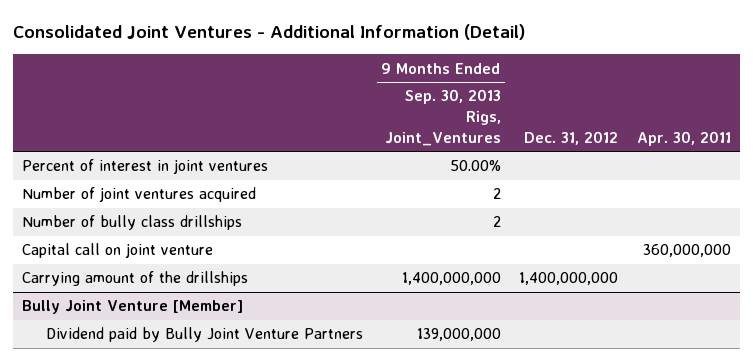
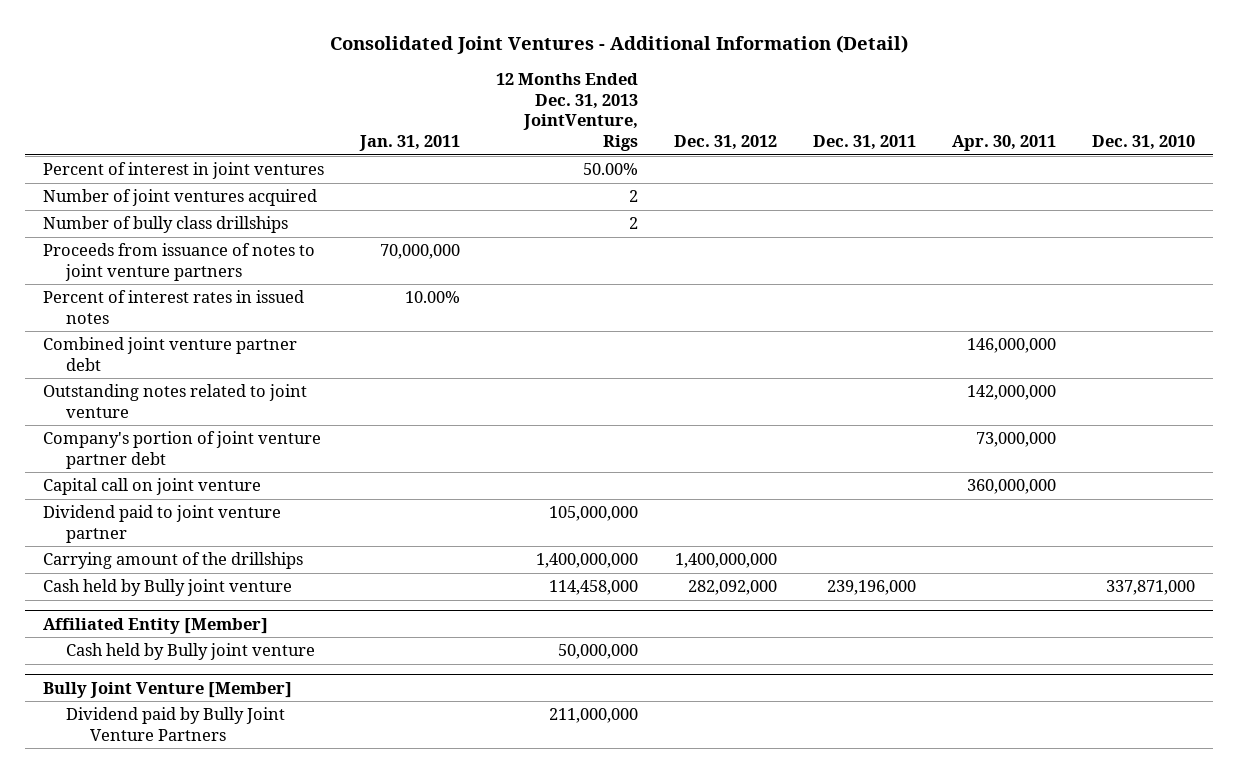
- | 9 Months Ended Sep. 30, 2013 Rigs, Joint_Ventures | Dec. 31, 2012 | Apr. 30, 2011
+ | Jan. 31, 2011 | 12 Months Ended Dec. 31, 2013 JointVenture, Rigs | Dec. 31, 2012 | Dec. 31, 2011 | Apr. 30, 2011 | Dec. 31, 2010
+ Proceeds from issuance of notes to joint venture partners | 70,000,000 | | | | |
+ Percent of interest rates in issued notes | 10.00% | | | | |
+ Combined joint venture partner debt | | | | | 146,000,000 |
+ Outstanding notes related to joint venture | | | | | 142,000,000 |
+ Company's portion of joint venture partner debt | | | | | 73,000,000 |
+ Dividend paid to joint venture partner | | 105,000,000 | | | |
+ Cash held by Bully joint venture | | 114,458,000 | 282,092,000 | 239,196,000 | | 337,871,000
+ Affiliated Entity [Member]
+ Cash held by Bully joint venture | | 50,000,000 | | | |

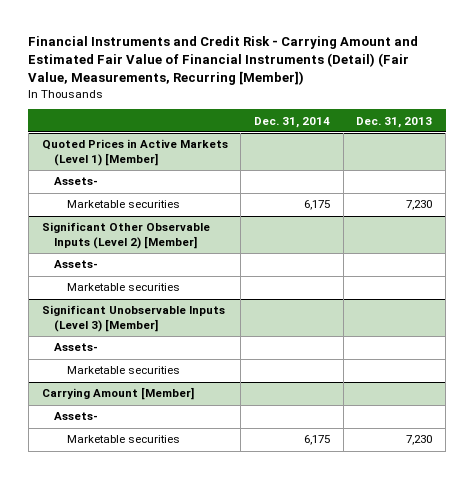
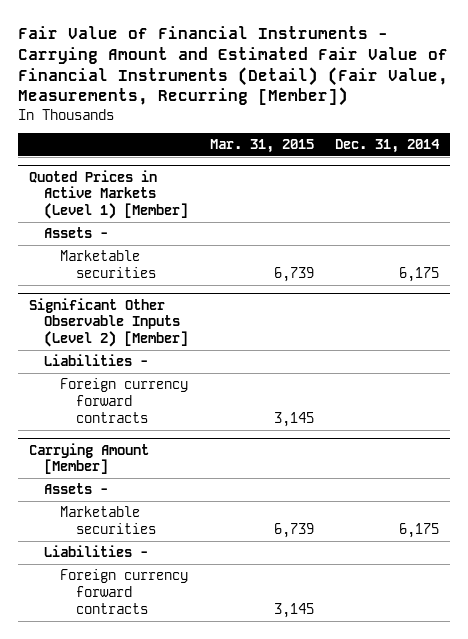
- Financial Instruments and Credit Risk - Carrying Amount and Estimated Fair Value of Financial Instruments (Detail) (Fair Value, Measurements, Recurring [Member])
+ Fair Value of Financial Instruments - Carrying Amount and Estimated Fair Value of Financial Instruments (Detail) (Fair Value, Measurements, Recurring [Member])
- | Dec. 31, 2014 | Dec. 31, 2013
+ | Mar. 31, 2015 | Dec. 31, 2014
@ Quoted Prices in Active Markets (Level 1) [Member]
- Assets-
+ Assets -
@ Significant Other Observable Inputs (Level 2) [Member]
- Assets-
- Marketable securities
- Significant Unobservable Inputs (Level 3) [Member]
- Assets-
- Marketable securities
@ Significant Other Observable Inputs (Level 2) [Member]
+ Liabilities -
+ Foreign currency forward contracts | 3,145 |
@ Carrying Amount [Member]
- Assets-
+ Assets -
+ Liabilities -
+ Foreign currency forward contracts | 3,145 |

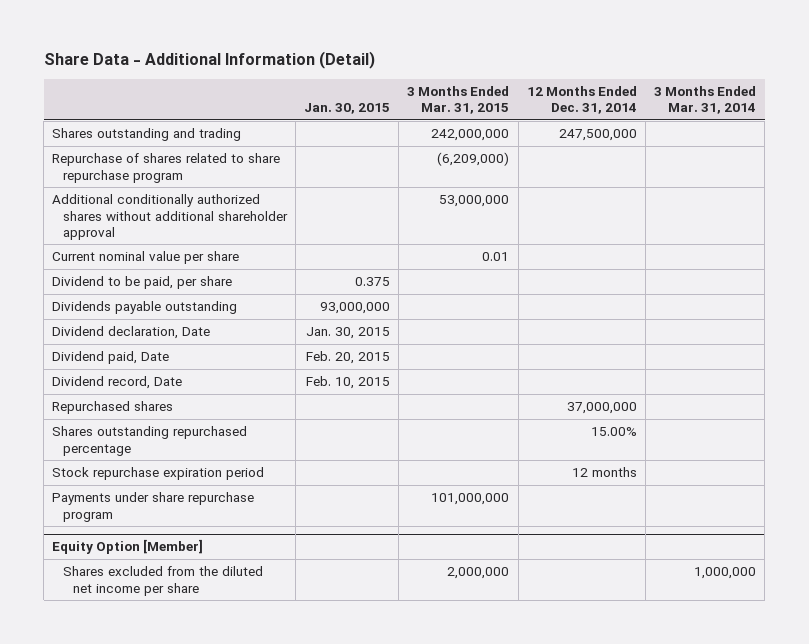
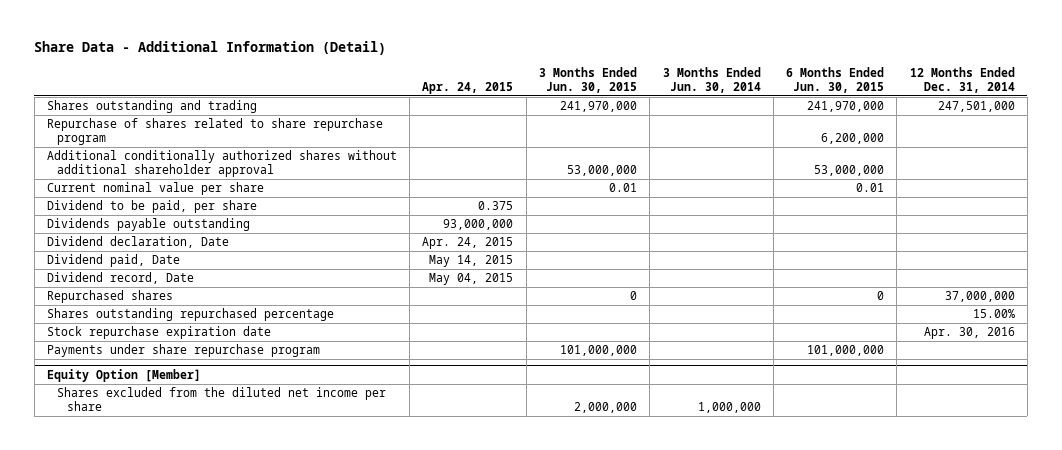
- | Jan. 30, 2015 | 3 Months Ended Mar. 31, 2015 | 12 Months Ended Dec. 31, 2014 | 3 Months Ended Mar. 31, 2014
+ | Apr. 24, 2015 | 3 Months Ended Jun. 30, 2015 | 3 Months Ended Jun. 30, 2014 | 6 Months Ended Jun. 30, 2015 | 12 Months Ended Dec. 31, 2014
- Shares outstanding and trading | | 242,000,000 | 247,500,000 |
+ Shares outstanding and trading | | 241,970,000 | | 241,970,000 | 247,501,000
- Stock repurchase expiration period | | | 12 months |
+ Stock repurchase expiration date | | | | | Apr. 30, 2016

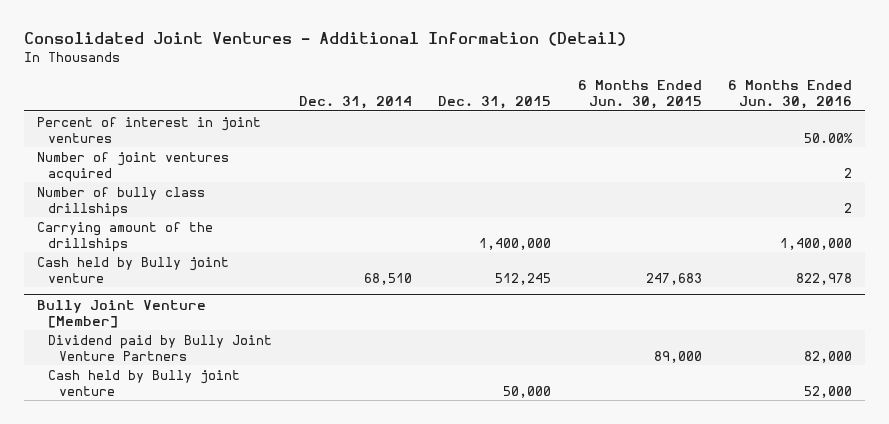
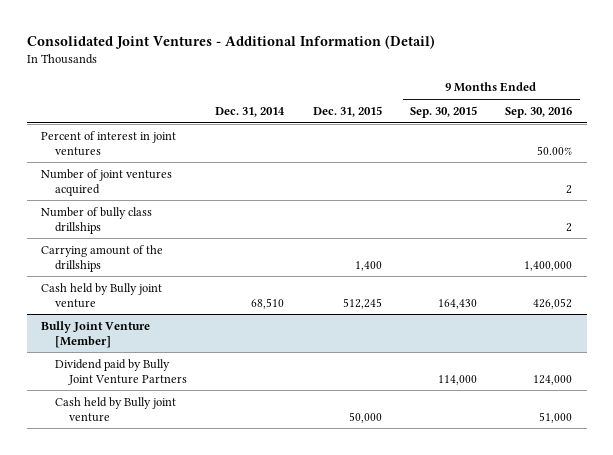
- | Dec. 31, 2014 | Dec. 31, 2015 | 6 Months Ended Jun. 30, 2015 | 6 Months Ended Jun. 30, 2016
+ | Dec. 31, 2014 | Dec. 31, 2015 | 9 Months Ended Sep. 30, 2015 | 9 Months Ended Sep. 30, 2016
- Carrying amount of the drillships | | 1,400,000 | | 1,400,000
+ Carrying amount of the drillships | | 1,400 | | 1,400,000

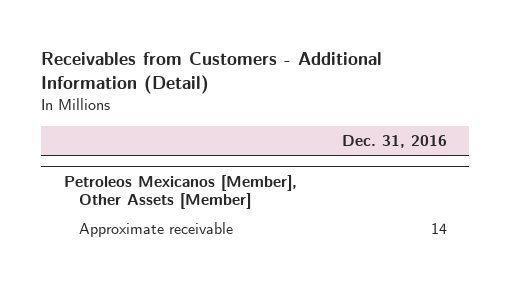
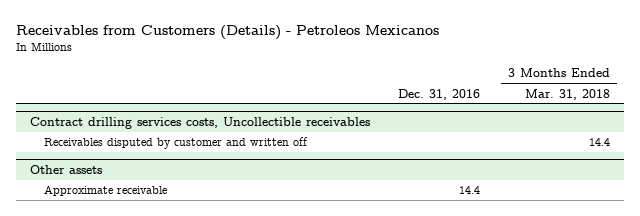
- Receivables from Customers - Additional Information (Detail)
+ Receivables from Customers (Details) - Petroleos Mexicanos
- | Dec. 31, 2016
+ | Dec. 31, 2016 | 3 Months Ended Mar. 31, 2018
- Petroleos Mexicanos [Member], Other Assets [Member]
- Approximate receivable | 14
+ Contract drilling services costs, Uncollectible receivables
+ Receivables disputed by customer and written off | | 14.4
+ Other assets
+ Approximate receivable | 14.4 |

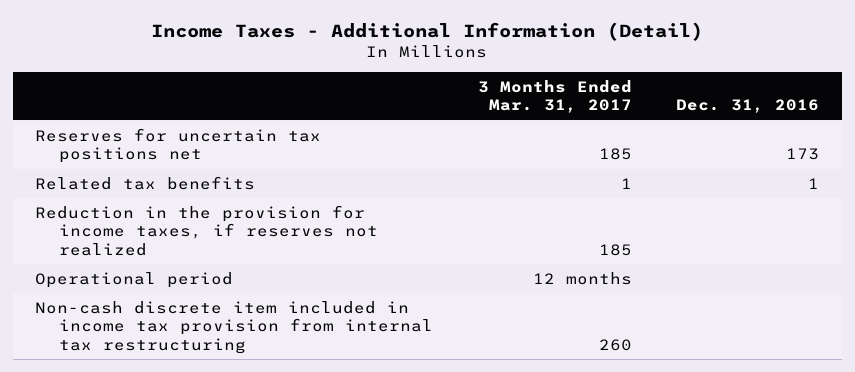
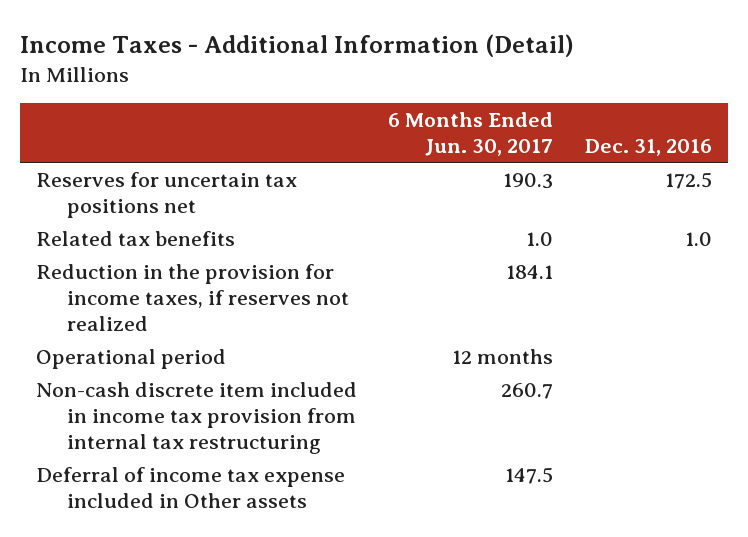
- | 3 Months Ended Mar. 31, 2017 | Dec. 31, 2016
+ | 6 Months Ended Jun. 30, 2017 | Dec. 31, 2016
- Reserves for uncertain tax positions net | 185 | 173
- Related tax benefits | 1 | 1
+ Reserves for uncertain tax positions net | 190.3 | 172.5
+ Related tax benefits | 1.0 | 1.0
+ Deferral of income tax expense included in Other assets | 147.5 |

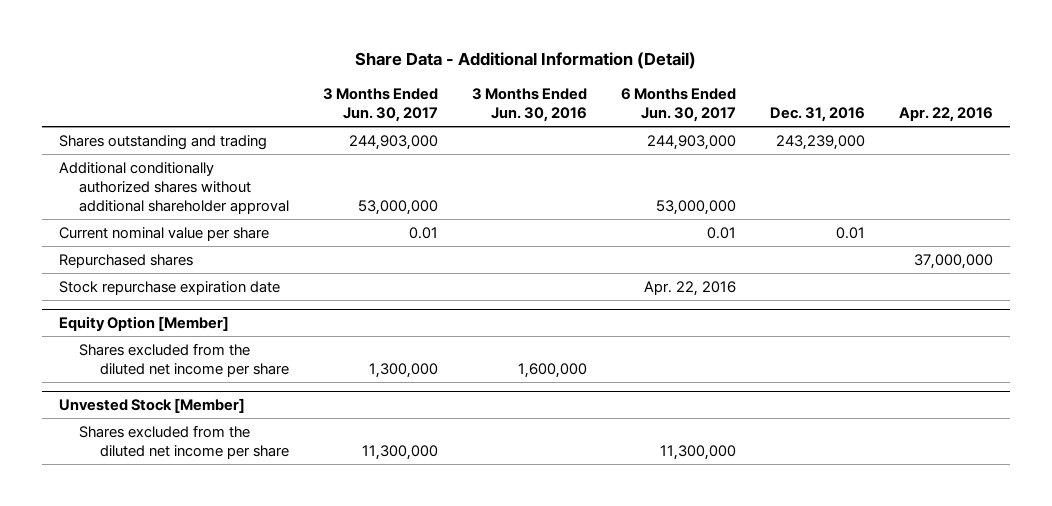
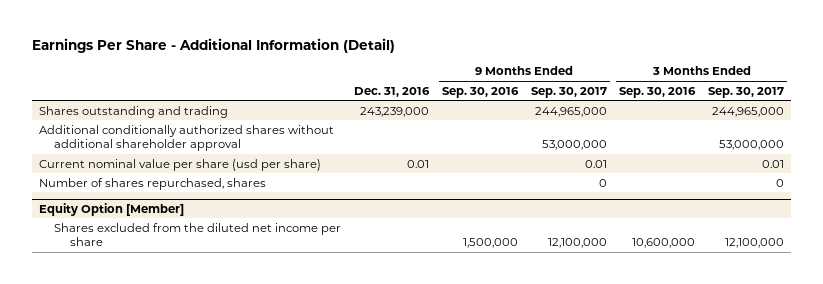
- Share Data - Additional Information (Detail)
+ Earnings Per Share - Additional Information (Detail)
- | 3 Months Ended Jun. 30, 2017 | 3 Months Ended Jun. 30, 2016 | 6 Months Ended Jun. 30, 2017 | Dec. 31, 2016 | Apr. 22, 2016
+ | Dec. 31, 2016 | 9 Months Ended Sep. 30, 2016 | 9 Months Ended Sep. 30, 2017 | 3 Months Ended Sep. 30, 2016 | 3 Months Ended Sep. 30, 2017
- Current nominal value per share | 0.01 | | 0.01 | 0.01 |
- Repurchased shares | | | | | 37,000,000
- Stock repurchase expiration date | | | Apr. 22, 2016 | |
+ Current nominal value per share (usd per share) | 0.01 | | 0.01 | | 0.01
+ Number of shares repurchased, shares | | | 0 | | 0
- Unvested Stock [Member]
- Shares excluded from the diluted net income per share | 11,300,000 | | 11,300,000 | |

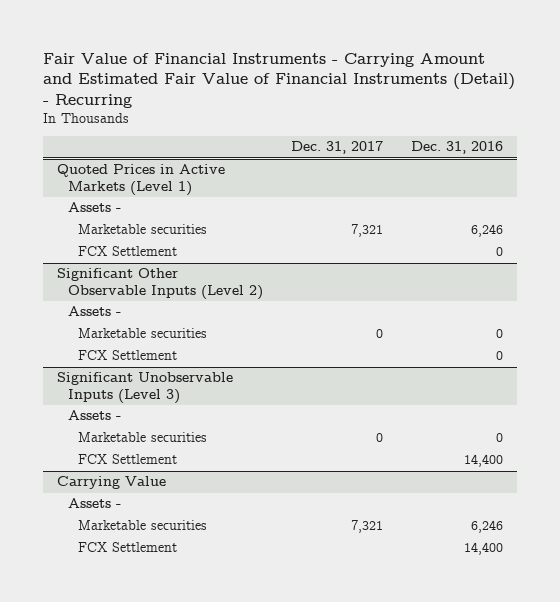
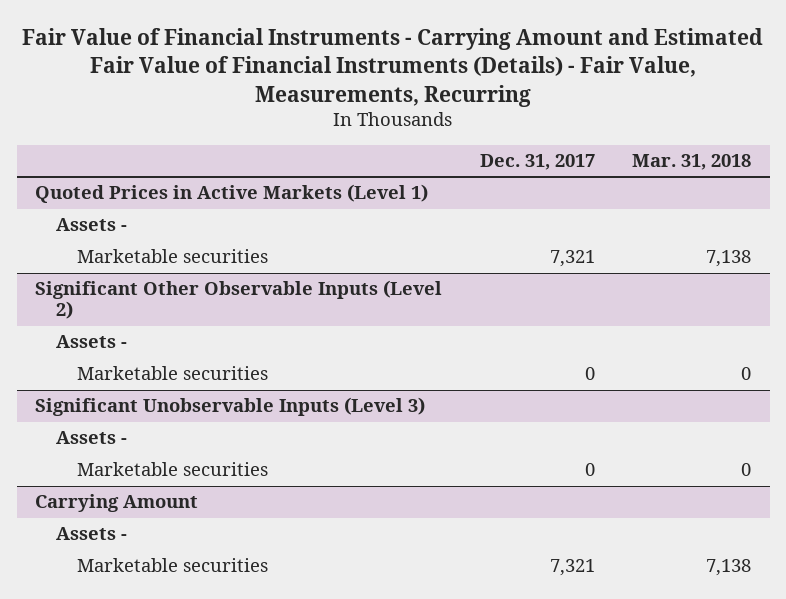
- Fair Value of Financial Instruments - Carrying Amount and Estimated Fair Value of Financial Instruments (Detail) - Recurring
+ Fair Value of Financial Instruments - Carrying Amount and Estimated Fair Value of Financial Instruments (Details) - Fair Value, Measurements, Recurring
- | Dec. 31, 2017 | Dec. 31, 2016
+ | Dec. 31, 2017 | Mar. 31, 2018
@ Quoted Prices in Active Markets (Level 1)
- FCX Settlement | | 0
@ Significant Other Observable Inputs (Level 2)
- FCX Settlement | | 0
@ Significant Unobservable Inputs (Level 3)
- FCX Settlement | | 14,400
- Carrying Value
+ Carrying Amount
- FCX Settlement | | 14,400

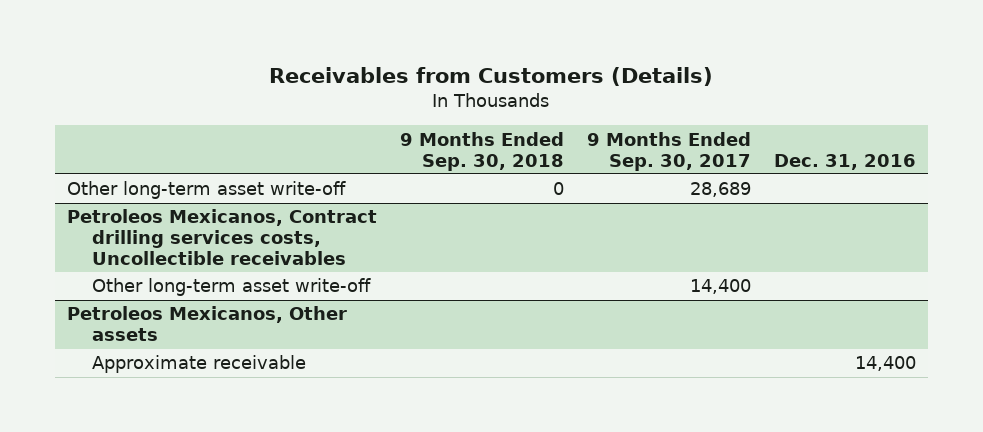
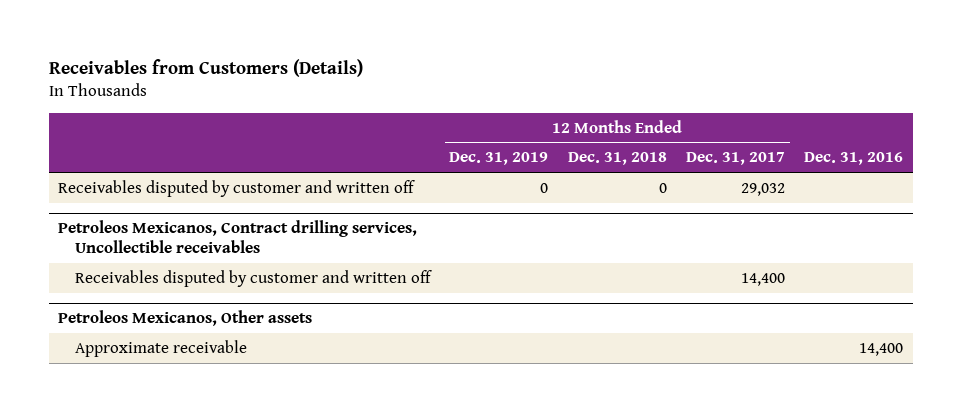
- | 9 Months Ended Sep. 30, 2018 | 9 Months Ended Sep. 30, 2017 | Dec. 31, 2016
+ | 12 Months Ended Dec. 31, 2019 | 12 Months Ended Dec. 31, 2018 | 12 Months Ended Dec. 31, 2017 | Dec. 31, 2016
- Other long-term asset write-off | 0 | 28,689 |
- Petroleos Mexicanos, Contract drilling services costs, Uncollectible receivables
- Other long-term asset write-off | | 14,400 |
+ Receivables disputed by customer and written off | 0 | 0 | 29,032 |
+ Petroleos Mexicanos, Contract drilling services, Uncollectible receivables
+ Receivables disputed by customer and written off | | | 14,400 |

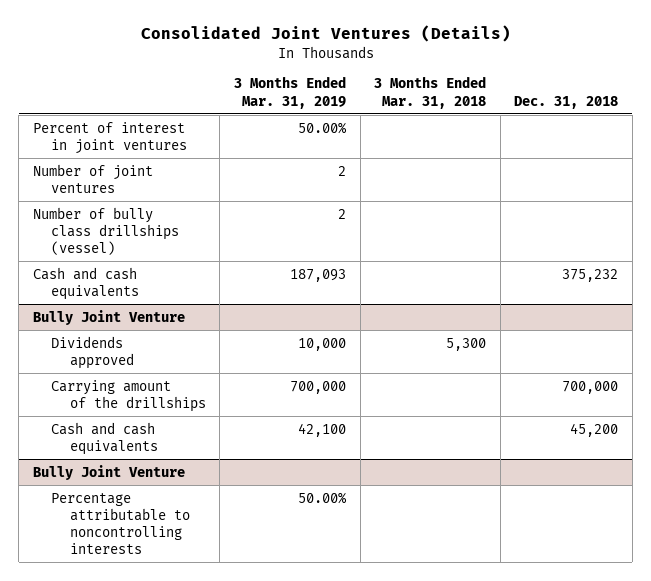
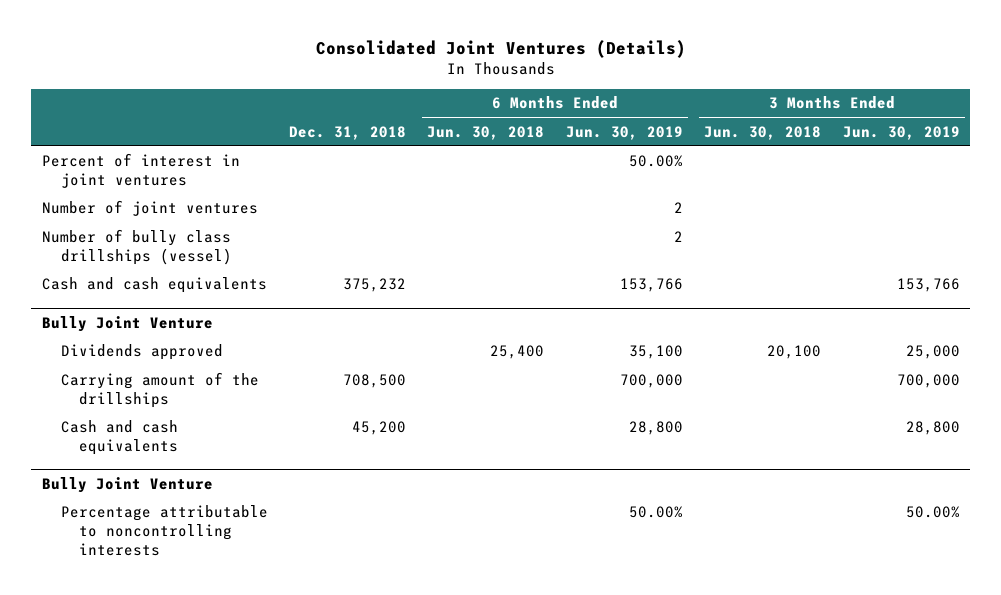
- | 3 Months Ended Mar. 31, 2019 | 3 Months Ended Mar. 31, 2018 | Dec. 31, 2018
+ | Dec. 31, 2018 | 6 Months Ended Jun. 30, 2018 | 6 Months Ended Jun. 30, 2019 | 3 Months Ended Jun. 30, 2018 | 3 Months Ended Jun. 30, 2019
@ Bully Joint Venture
- Carrying amount of the drillships | 700,000 | | 700,000
+ Carrying amount of the drillships | 708,500 | | 700,000 | | 700,000

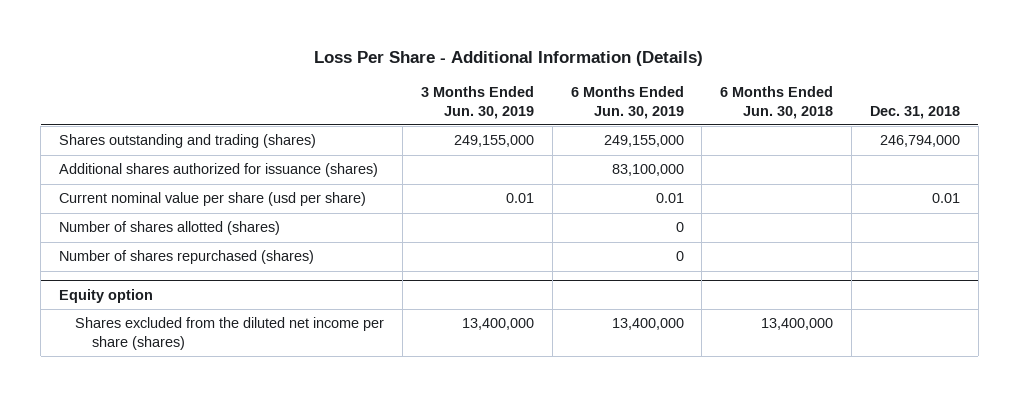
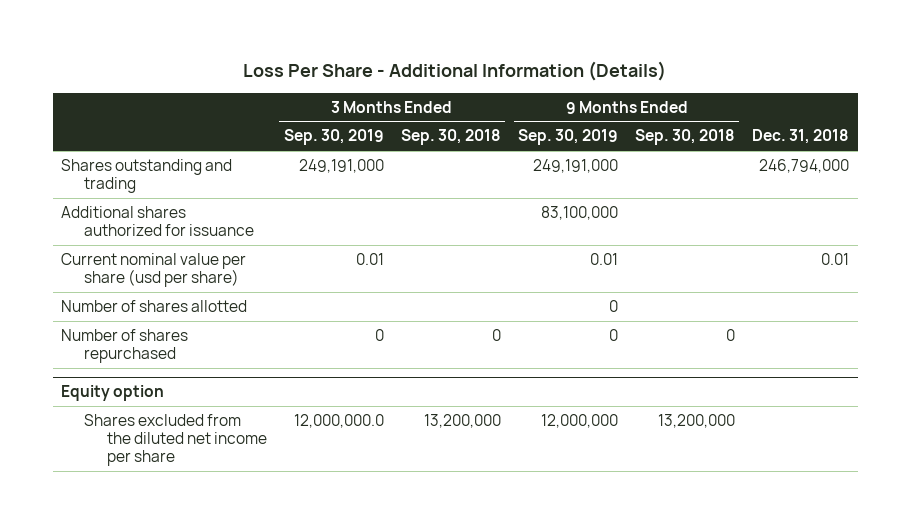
- | 3 Months Ended Jun. 30, 2019 | 6 Months Ended Jun. 30, 2019 | 6 Months Ended Jun. 30, 2018 | Dec. 31, 2018
+ | 3 Months Ended Sep. 30, 2019 | 3 Months Ended Sep. 30, 2018 | 9 Months Ended Sep. 30, 2019 | 9 Months Ended Sep. 30, 2018 | Dec. 31, 2018
- Shares outstanding and trading (shares) | 249,155,000 | 249,155,000 | | 246,794,000
- Additional shares authorized for issuance (shares) | | 83,100,000 | |
+ Shares outstanding and trading | 249,191,000 | | 249,191,000 | | 246,794,000
+ Additional shares authorized for issuance | | | 83,100,000 | |
- Number of shares allotted (shares) | | 0 | |
- Number of shares repurchased (shares) | | 0 | |
+ Number of shares allotted | | | 0 | |
+ Number of shares repurchased | 0 | 0 | 0 | 0 |
@ Equity option
- Shares excluded from the diluted net income per share (shares) | 13,400,000 | 13,400,000 | 13,400,000 |
+ Shares excluded from the diluted net income per share | 12,000,000.0 | 13,200,000 | 12,000,000 | 13,200,000 |

